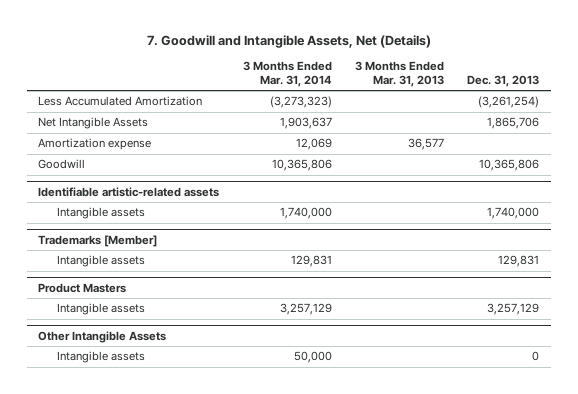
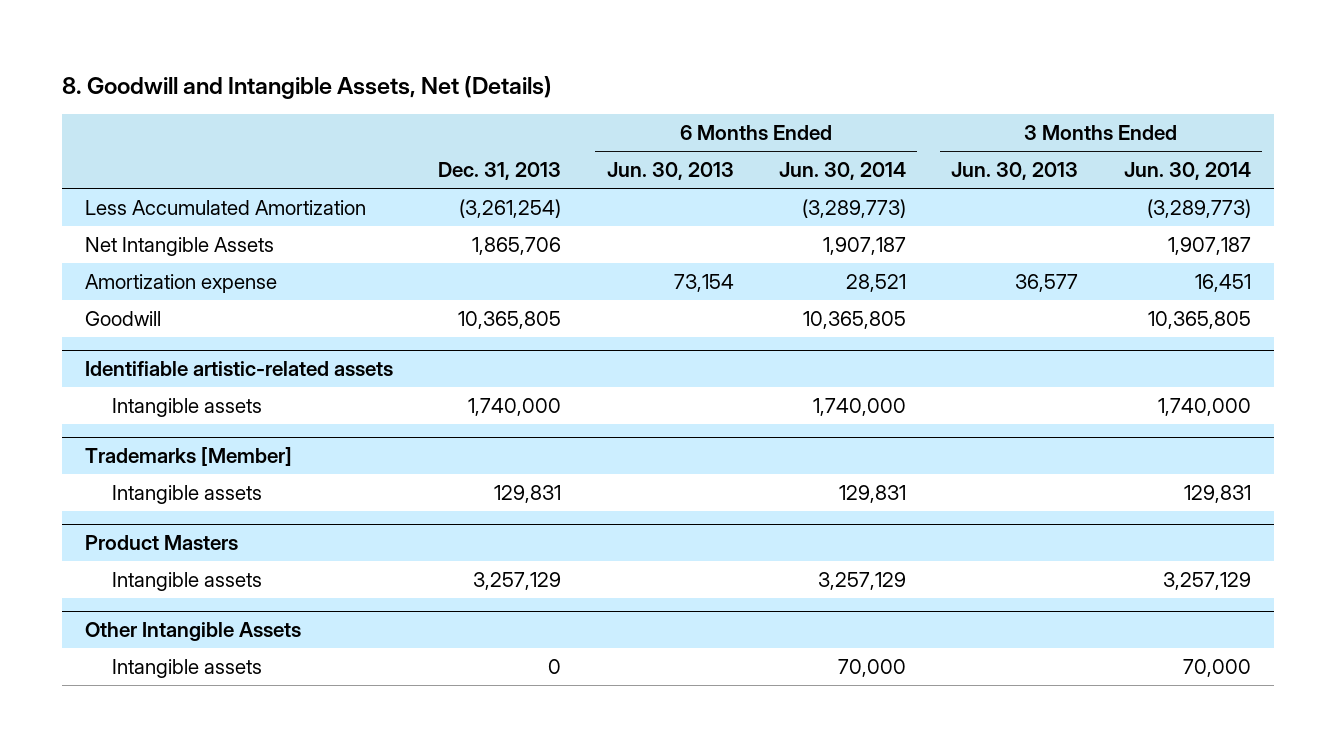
- 7. Goodwill and Intangible Assets, Net (Details)
+ 8. Goodwill and Intangible Assets, Net (Details)
- | 3 Months Ended Mar. 31, 2014 | 3 Months Ended Mar. 31, 2013 | Dec. 31, 2013
+ | Dec. 31, 2013 | 6 Months Ended Jun. 30, 2013 | 6 Months Ended Jun. 30, 2014 | 3 Months Ended Jun. 30, 2013 | 3 Months Ended Jun. 30, 2014
- Goodwill | 10,365,806 | | 10,365,806
+ Goodwill | 10,365,805 | | 10,365,805 | | 10,365,805

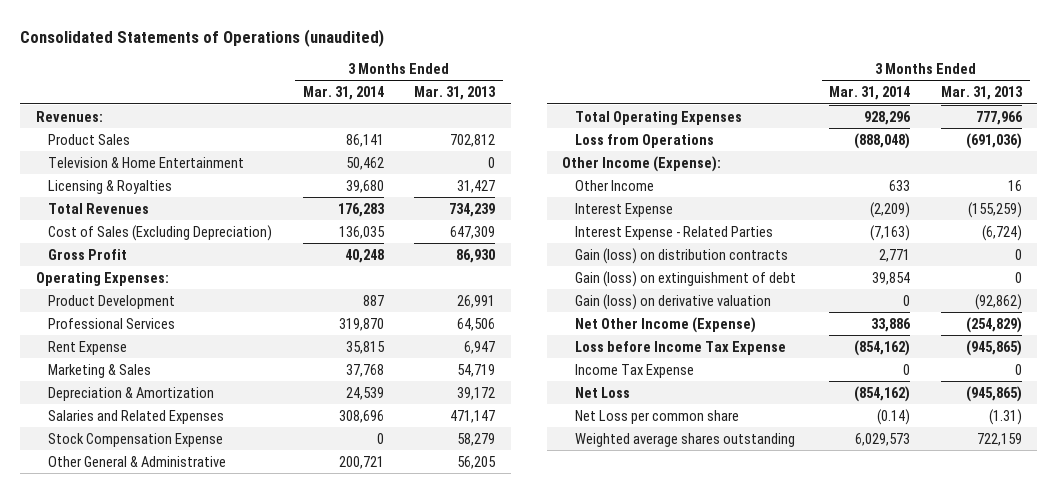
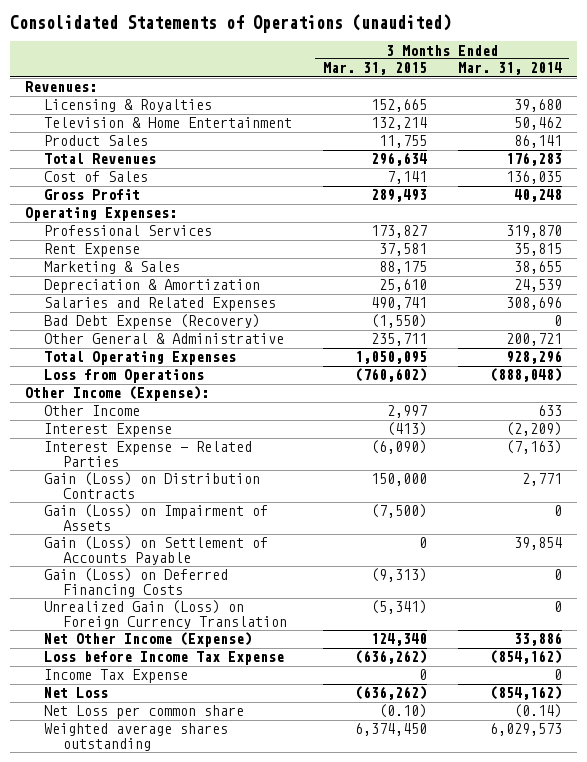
- | 3 Months Ended Mar. 31, 2014 | 3 Months Ended Mar. 31, 2013
+ | 3 Months Ended Mar. 31, 2015 | 3 Months Ended Mar. 31, 2014
moved down: Television & Home Entertainment | 132,214 | 50,462
moved down: Product Sales | 11,755 | 86,141
- Cost of Sales (Excluding Depreciation) | 136,035 | 647,309
+ Cost of Sales | 7,141 | 136,035
- Product Development | 887 | 26,991
- Marketing & Sales | 37,768 | 54,719
+ Marketing & Sales | 88,175 | 38,655
- Stock Compensation Expense | 0 | 58,279
+ Bad Debt Expense (Recovery) | (1,550) | 0
- Gain (loss) on distribution contracts | 2,771 | 0
- Gain (loss) on extinguishment of debt | 39,854 | 0
- Gain (loss) on derivative valuation | 0 | (92,862)
+ Gain (Loss) on Distribution Contracts | 150,000 | 2,771
+ Gain (Loss) on Impairment of Assets | (7,500) | 0
+ Gain (Loss) on Settlement of Accounts Payable | 0 | 39,854
+ Gain (Loss) on Deferred Financing Costs | (9,313) | 0
+ Unrealized Gain (Loss) on Foreign Currency Translation | (5,341) | 0

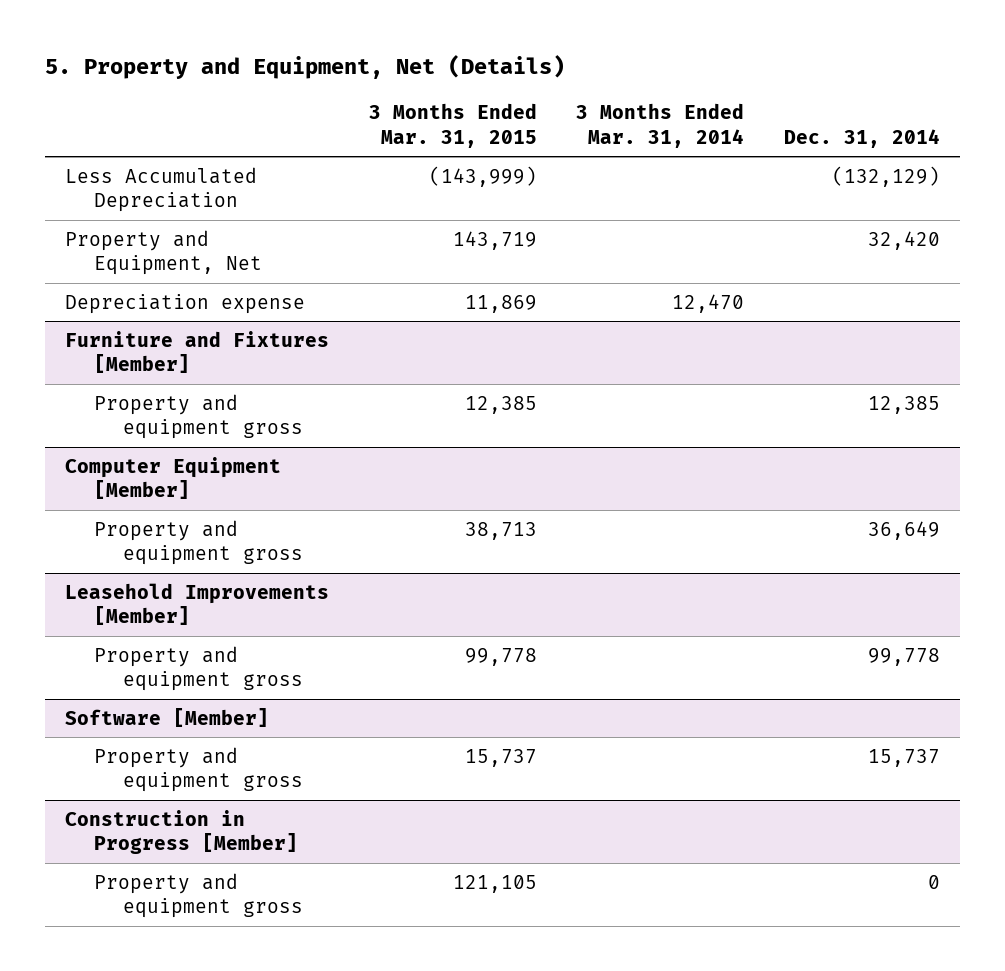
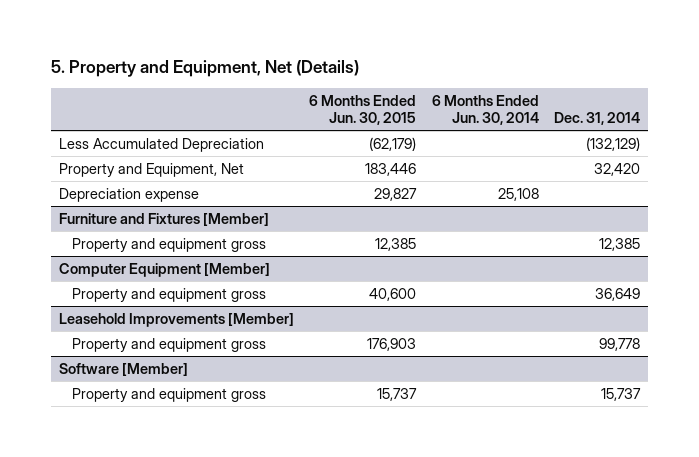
- | 3 Months Ended Mar. 31, 2015 | 3 Months Ended Mar. 31, 2014 | Dec. 31, 2014
+ | 6 Months Ended Jun. 30, 2015 | 6 Months Ended Jun. 30, 2014 | Dec. 31, 2014
- Construction in Progress [Member]
- Property and equipment gross | 121,105 | | 0

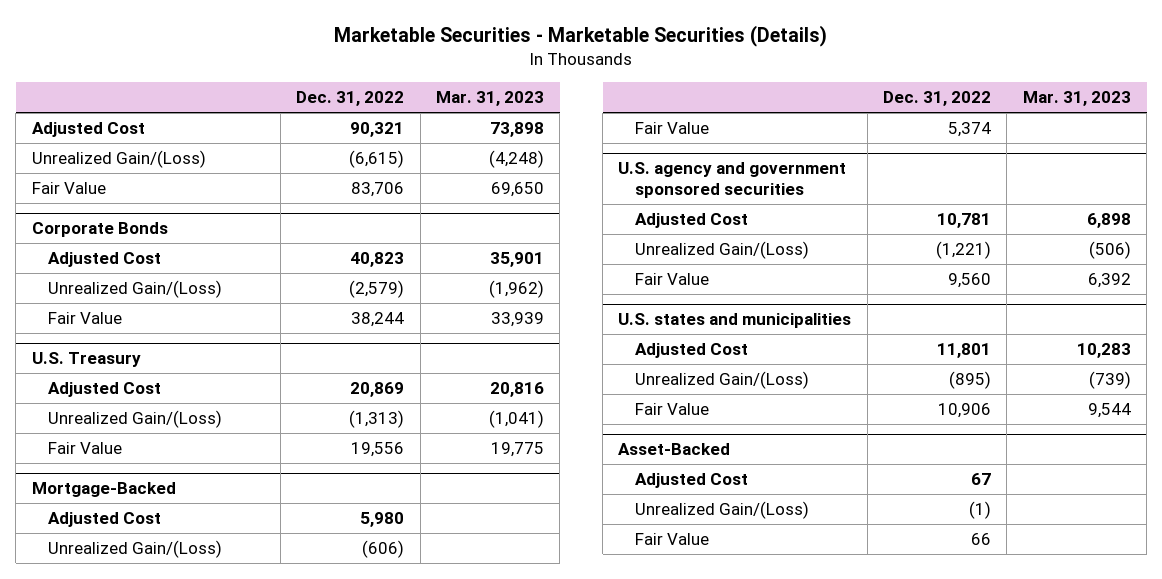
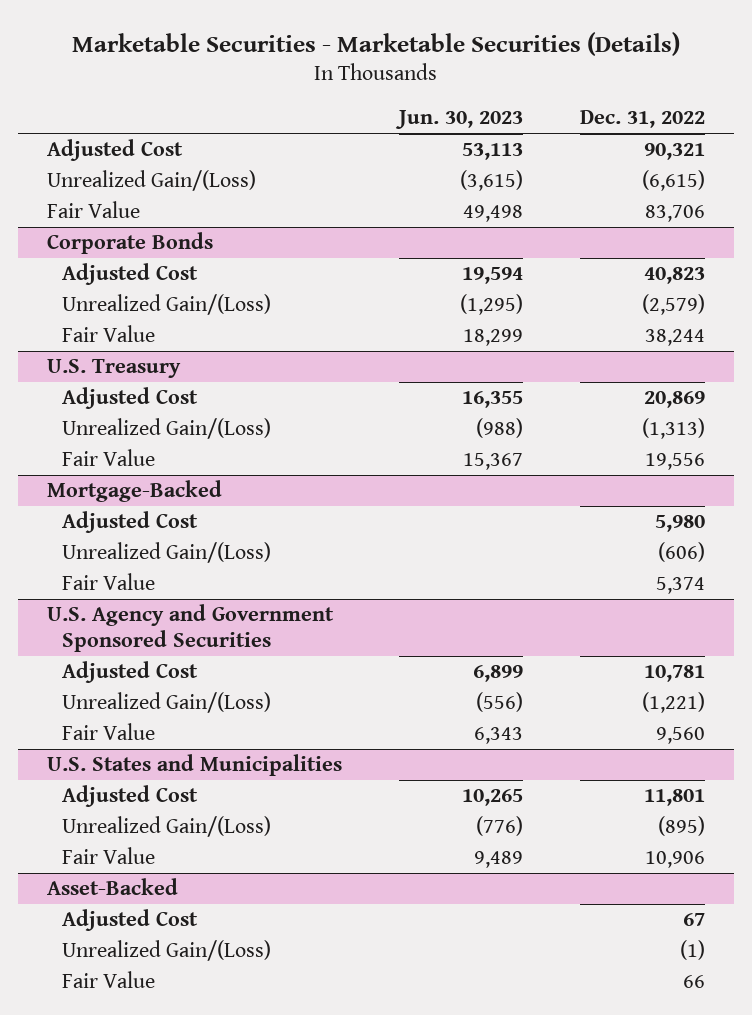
- | Dec. 31, 2022 | Mar. 31, 2023
+ | Jun. 30, 2023 | Dec. 31, 2022
- U.S. agency and government sponsored securities
+ U.S. Agency and Government Sponsored Securities
- U.S. states and municipalities
+ U.S. States and Municipalities

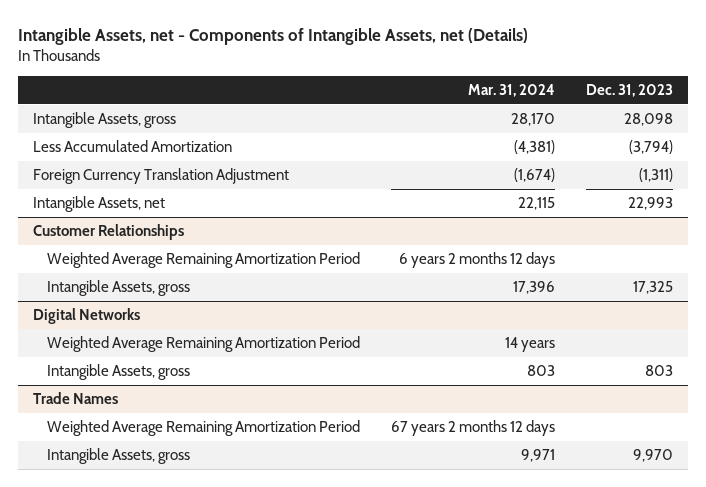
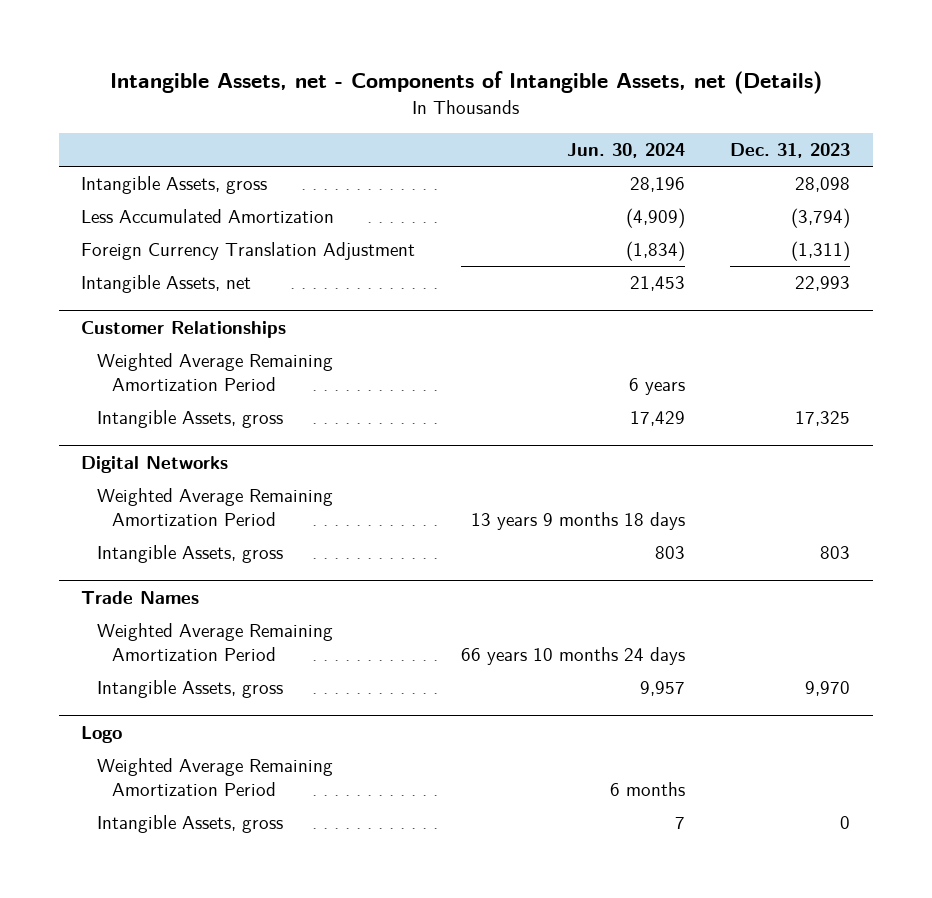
- | Mar. 31, 2024 | Dec. 31, 2023
+ | Jun. 30, 2024 | Dec. 31, 2023
+ Logo
+ Weighted Average Remaining Amortization Period | 6 months |
+ Intangible Assets, gross | 7 | 0

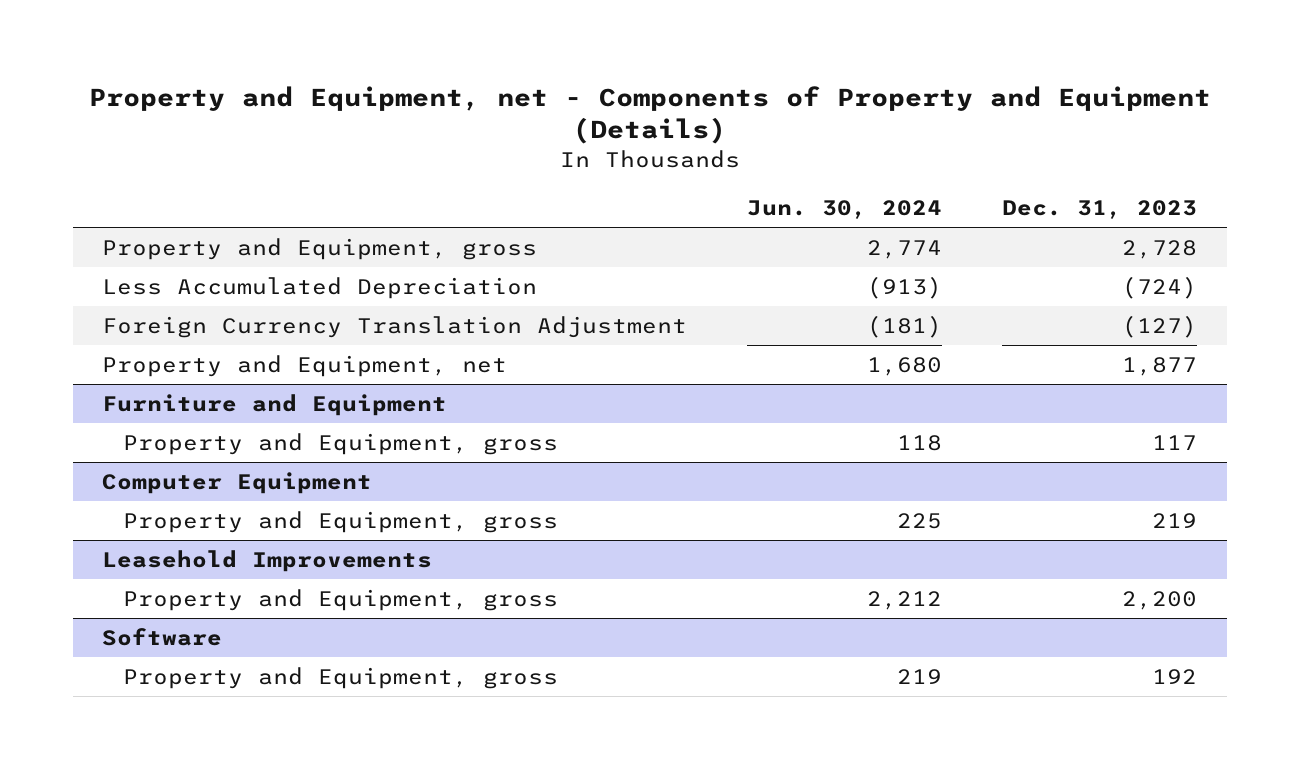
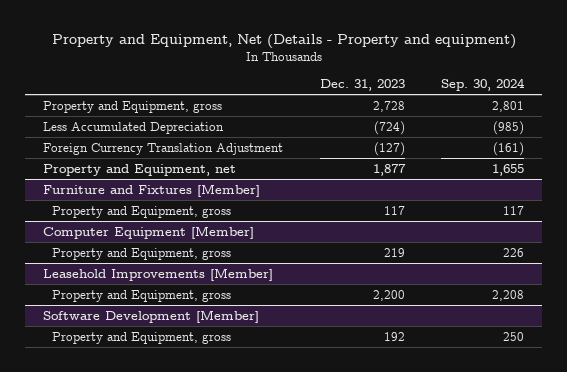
- Property and Equipment, net - Components of Property and Equipment (Details)
+ Property and Equipment, Net (Details - Property and equipment)
- | Jun. 30, 2024 | Dec. 31, 2023
+ | Dec. 31, 2023 | Sep. 30, 2024
- Furniture and Equipment
+ Furniture and Fixtures [Member]
- Computer Equipment
+ Computer Equipment [Member]
- Leasehold Improvements
+ Leasehold Improvements [Member]
- Software
+ Software Development [Member]

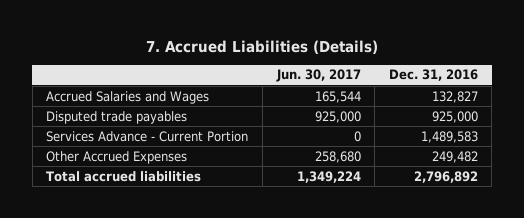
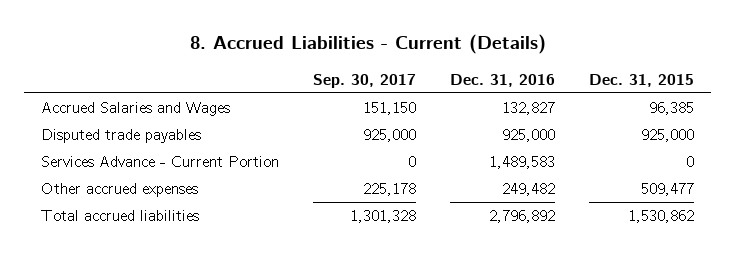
- 7. Accrued Liabilities (Details)
+ 8. Accrued Liabilities - Current (Details)
- | Jun. 30, 2017 | Dec. 31, 2016
+ | Sep. 30, 2017 | Dec. 31, 2016 | Dec. 31, 2015
- Other Accrued Expenses | 258,680 | 249,482
+ Other accrued expenses | 225,178 | 249,482 | 509,477

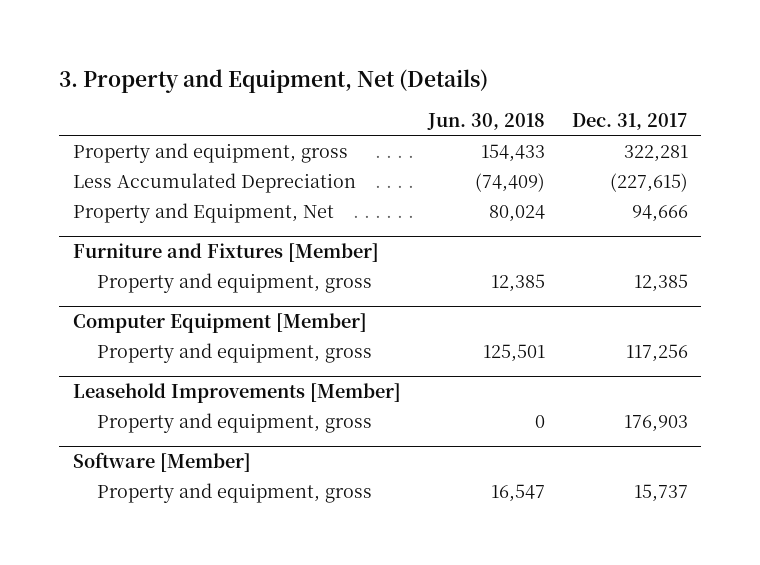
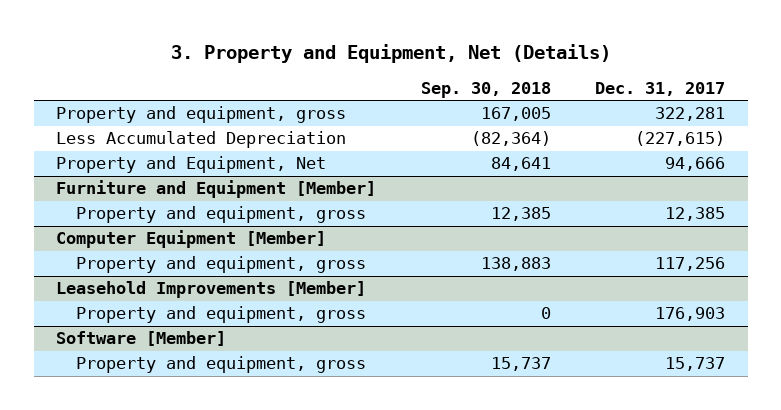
- | Jun. 30, 2018 | Dec. 31, 2017
+ | Sep. 30, 2018 | Dec. 31, 2017
- Furniture and Fixtures [Member]
+ Furniture and Equipment [Member]

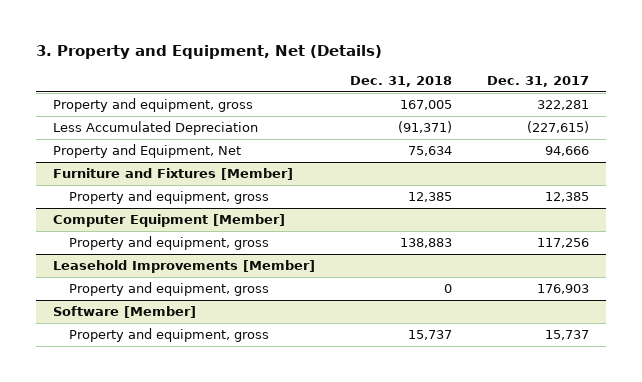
- | Sep. 30, 2018 | Dec. 31, 2017
+ | Dec. 31, 2018 | Dec. 31, 2017
- Furniture and Equipment [Member]
+ Furniture and Fixtures [Member]

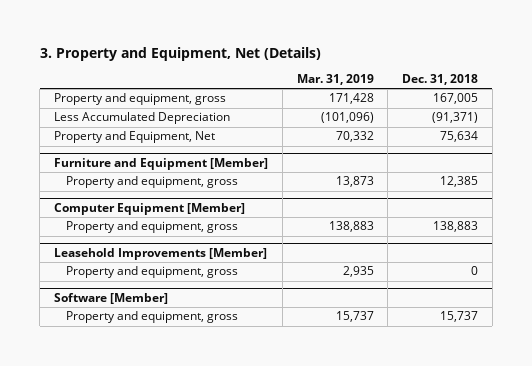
- | Dec. 31, 2018 | Dec. 31, 2017
+ | Mar. 31, 2019 | Dec. 31, 2018
- Furniture and Fixtures [Member]
+ Furniture and Equipment [Member]

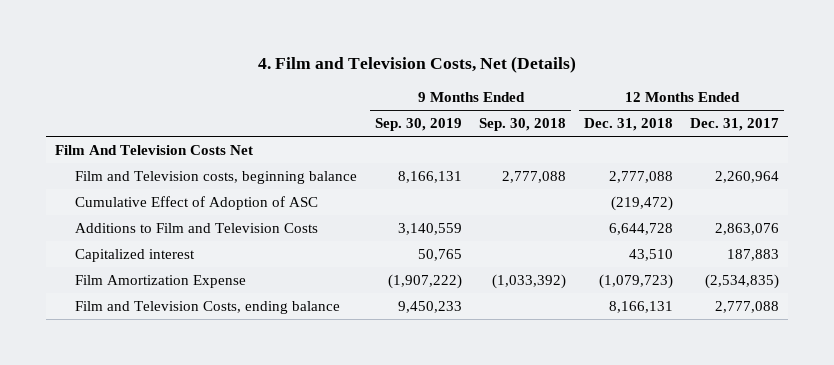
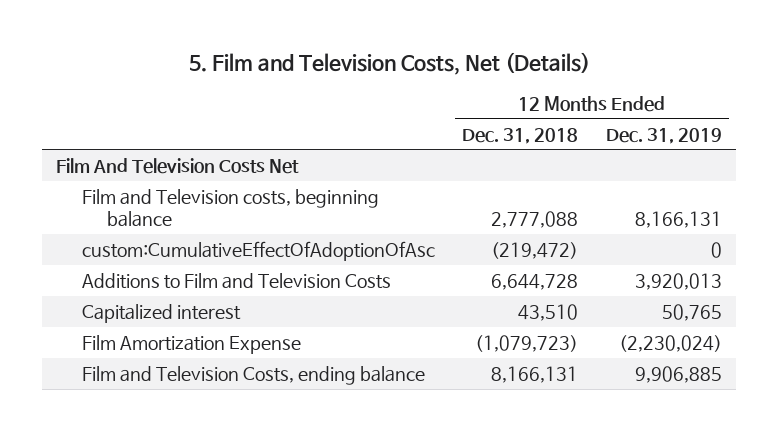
- 4. Film and Television Costs, Net (Details)
+ 5. Film and Television Costs, Net (Details)
- | 9 Months Ended Sep. 30, 2019 | 9 Months Ended Sep. 30, 2018 | 12 Months Ended Dec. 31, 2018 | 12 Months Ended Dec. 31, 2017
+ | 12 Months Ended Dec. 31, 2018 | 12 Months Ended Dec. 31, 2019
- Cumulative Effect of Adoption of ASC | | | (219,472) |
+ custom:CumulativeEffectOfAdoptionOfAsc | (219,472) | 0

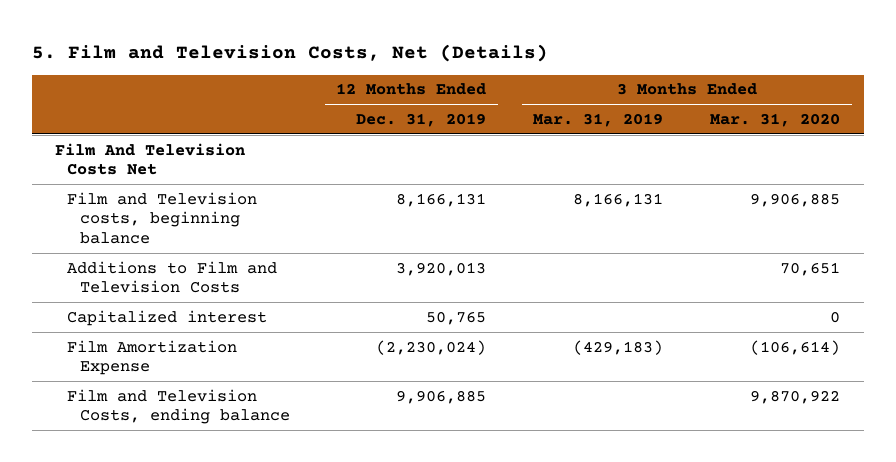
- | 12 Months Ended Dec. 31, 2018 | 12 Months Ended Dec. 31, 2019
+ | 12 Months Ended Dec. 31, 2019 | 3 Months Ended Mar. 31, 2019 | 3 Months Ended Mar. 31, 2020
- custom:CumulativeEffectOfAdoptionOfAsc | (219,472) | 0

